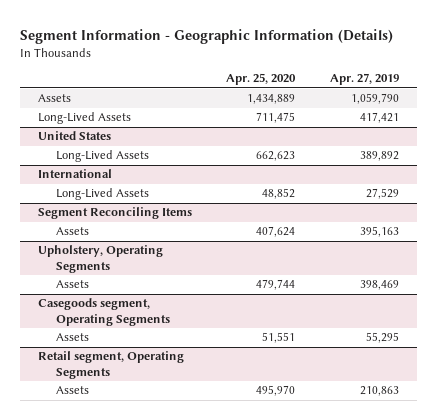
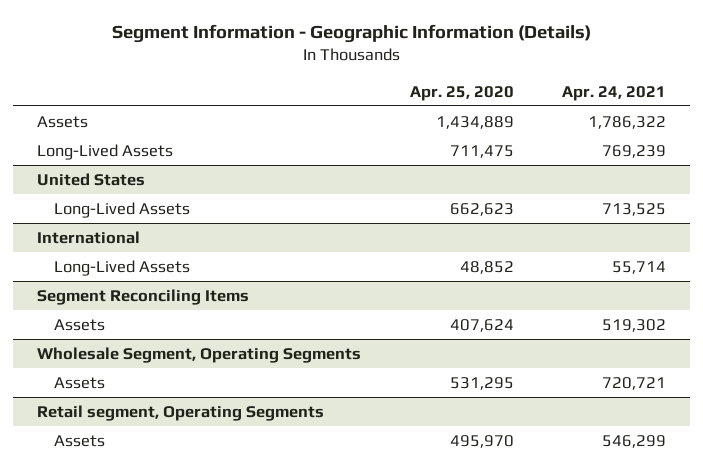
- | Apr. 25, 2020 | Apr. 27, 2019
+ | Apr. 25, 2020 | Apr. 24, 2021
- Upholstery, Operating Segments
- Assets | 479,744 | 398,469
- Casegoods segment, Operating Segments
- Assets | 51,551 | 55,295
+ Wholesale Segment, Operating Segments
+ Assets | 531,295 | 720,721

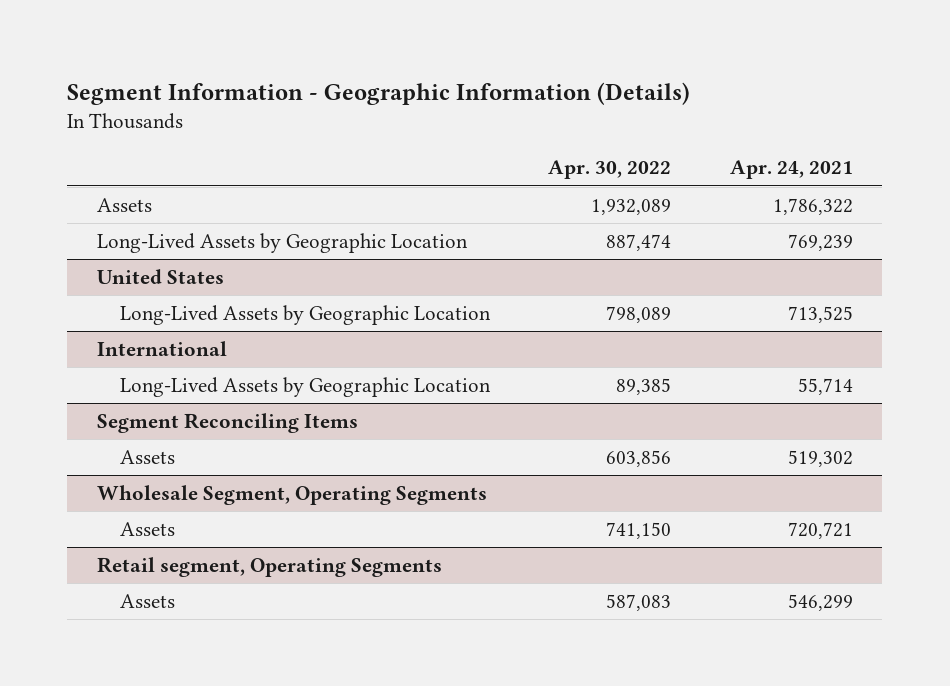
- | Apr. 25, 2020 | Apr. 24, 2021
+ | Apr. 30, 2022 | Apr. 24, 2021
- Long-Lived Assets | 711,475 | 769,239
+ Long-Lived Assets by Geographic Location | 887,474 | 769,239
@ United States
- Long-Lived Assets | 662,623 | 713,525
+ Long-Lived Assets by Geographic Location | 798,089 | 713,525
@ International
- Long-Lived Assets | 48,852 | 55,714
+ Long-Lived Assets by Geographic Location | 89,385 | 55,714

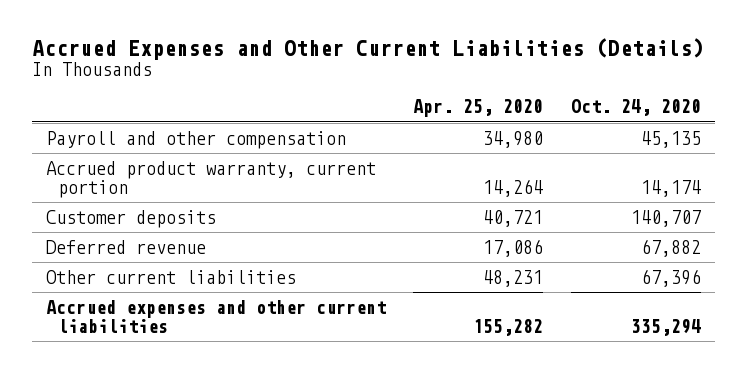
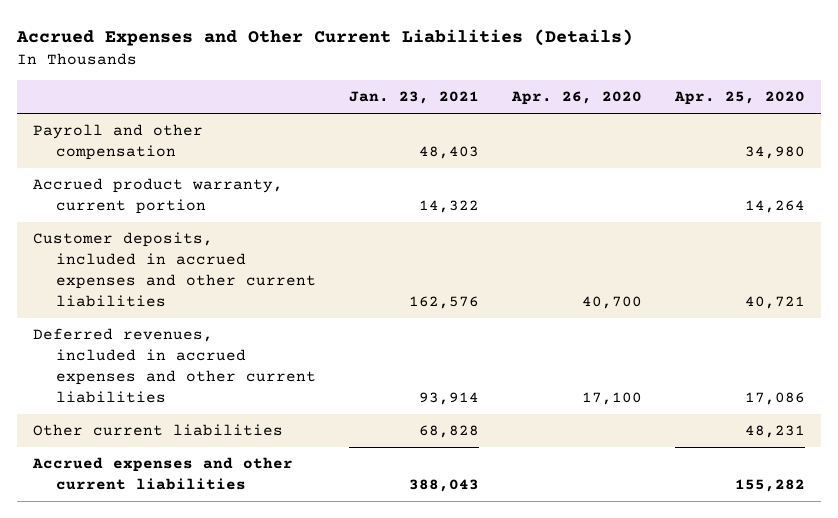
- | Apr. 25, 2020 | Oct. 24, 2020
+ | Jan. 23, 2021 | Apr. 26, 2020 | Apr. 25, 2020
- Customer deposits | 40,721 | 140,707
- Deferred revenue | 17,086 | 67,882
+ Customer deposits, included in accrued expenses and other current liabilities | 162,576 | 40,700 | 40,721
+ Deferred revenues, included in accrued expenses and other current liabilities | 93,914 | 17,100 | 17,086

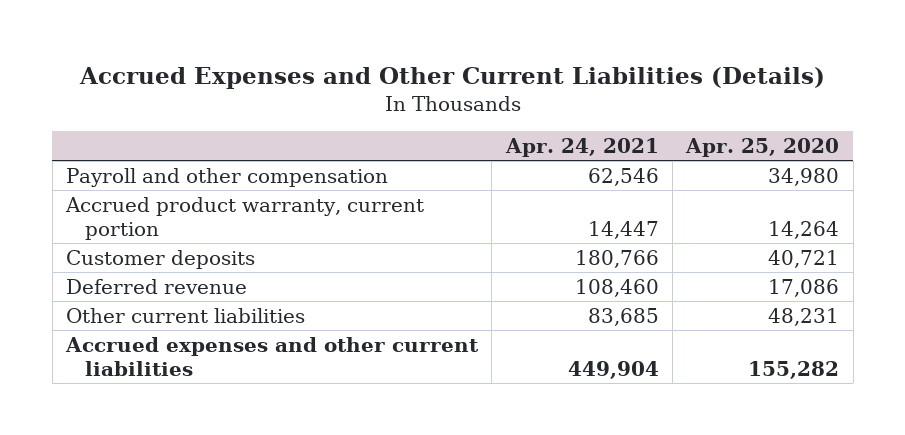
- | Jan. 23, 2021 | Apr. 26, 2020 | Apr. 25, 2020
+ | Apr. 24, 2021 | Apr. 25, 2020
- Customer deposits, included in accrued expenses and other current liabilities | 162,576 | 40,700 | 40,721
- Deferred revenues, included in accrued expenses and other current liabilities | 93,914 | 17,100 | 17,086
+ Customer deposits | 180,766 | 40,721
+ Deferred revenue | 108,460 | 17,086

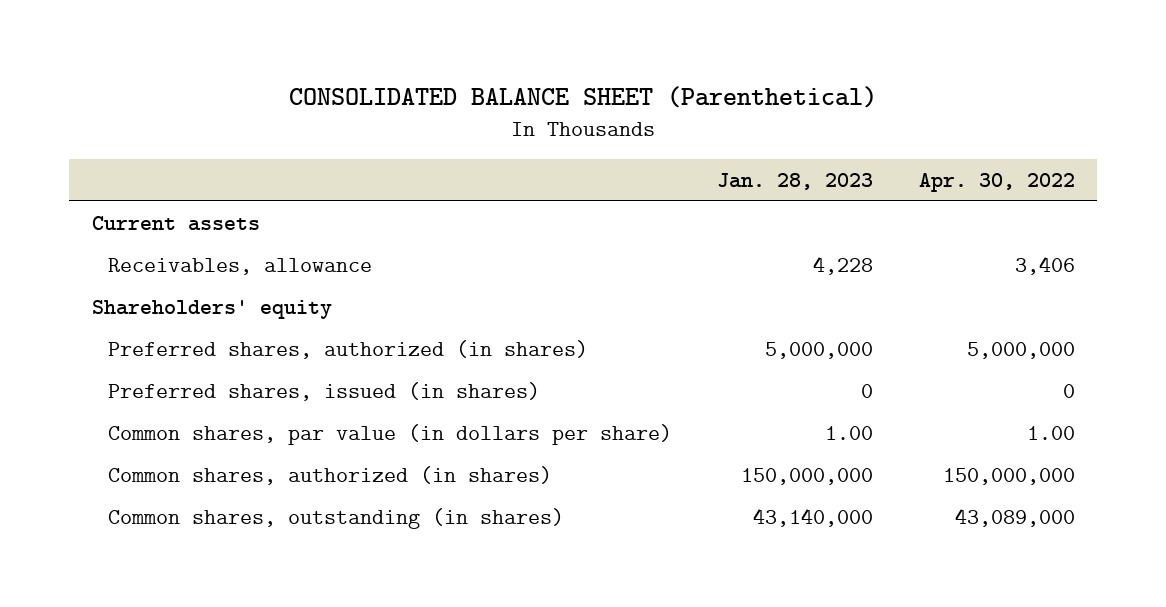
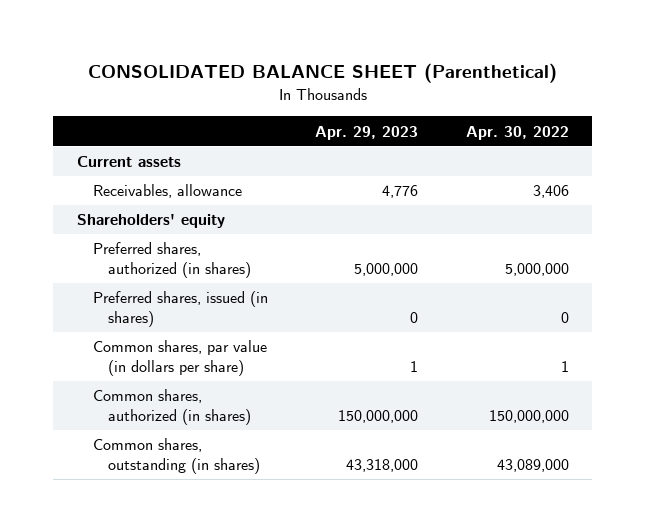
- | Jan. 28, 2023 | Apr. 30, 2022
+ | Apr. 29, 2023 | Apr. 30, 2022
- Common shares, par value (in dollars per share) | 1.00 | 1.00
+ Common shares, par value (in dollars per share) | 1 | 1

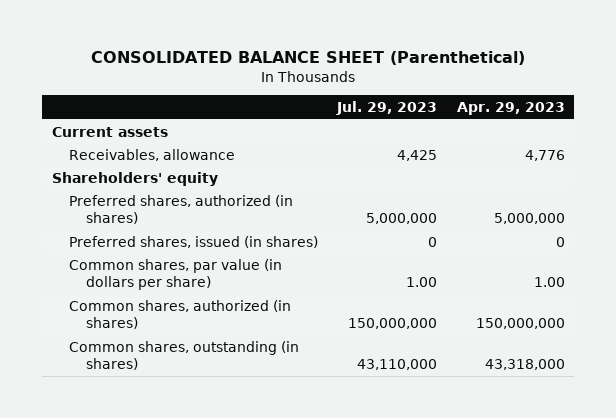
- | Apr. 29, 2023 | Apr. 30, 2022
+ | Jul. 29, 2023 | Apr. 29, 2023
- Common shares, par value (in dollars per share) | 1 | 1
+ Common shares, par value (in dollars per share) | 1.00 | 1.00

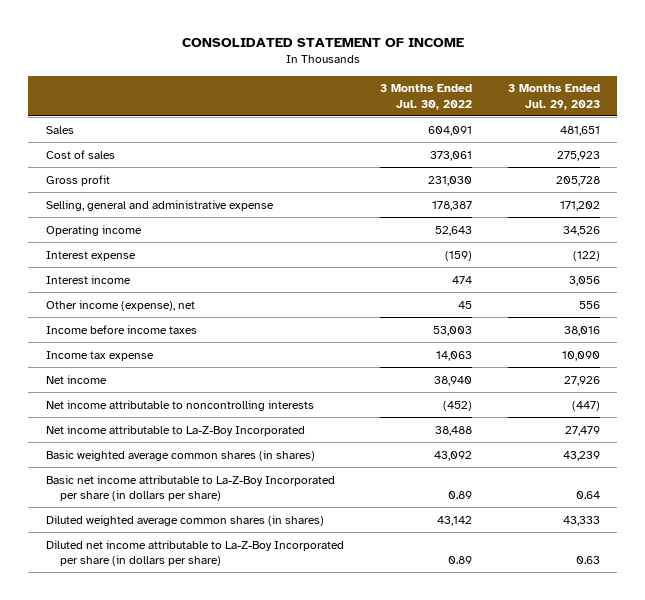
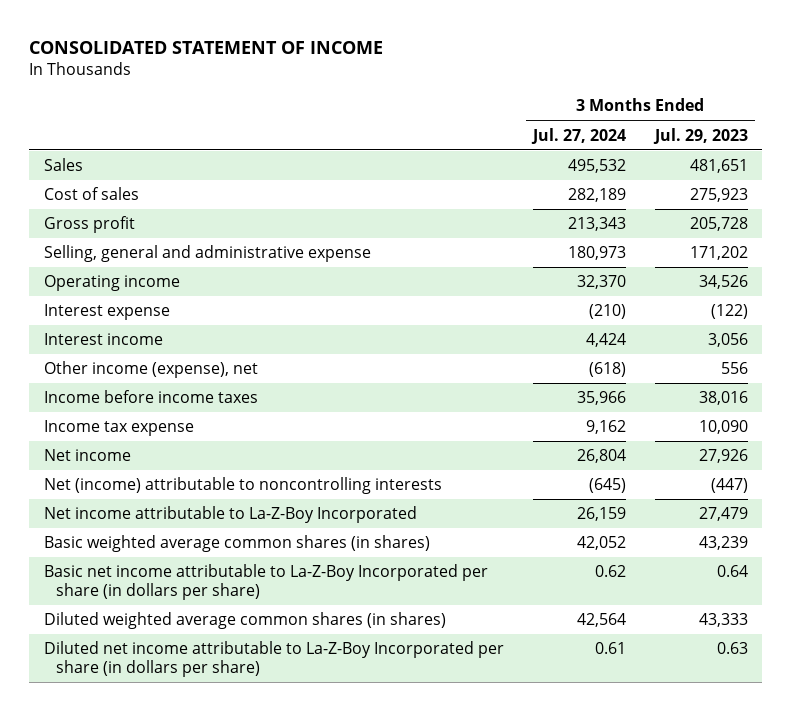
- | 3 Months Ended Jul. 30, 2022 | 3 Months Ended Jul. 29, 2023
+ | 3 Months Ended Jul. 27, 2024 | 3 Months Ended Jul. 29, 2023
- Net income attributable to noncontrolling interests | (452) | (447)
+ Net (income) attributable to noncontrolling interests | (645) | (447)

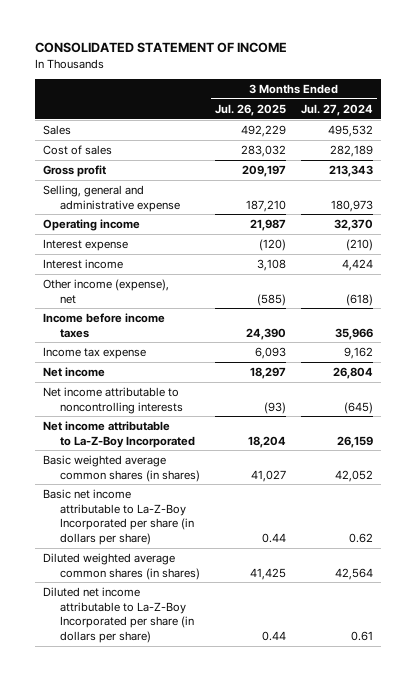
- | 3 Months Ended Jul. 27, 2024 | 3 Months Ended Jul. 29, 2023
+ | 3 Months Ended Jul. 26, 2025 | 3 Months Ended Jul. 27, 2024
- Net (income) attributable to noncontrolling interests | (645) | (447)
+ Net income attributable to noncontrolling interests | (93) | (645)

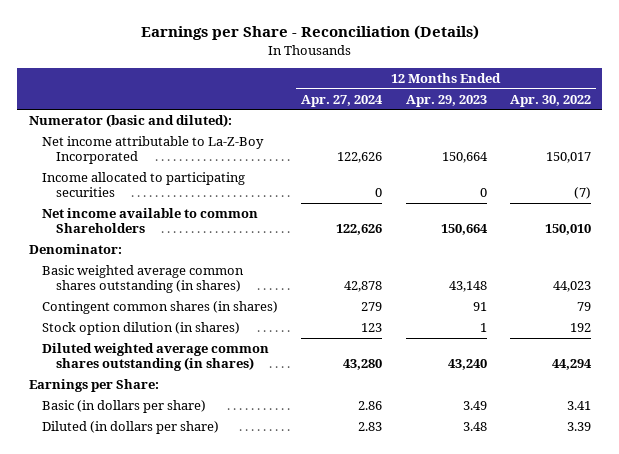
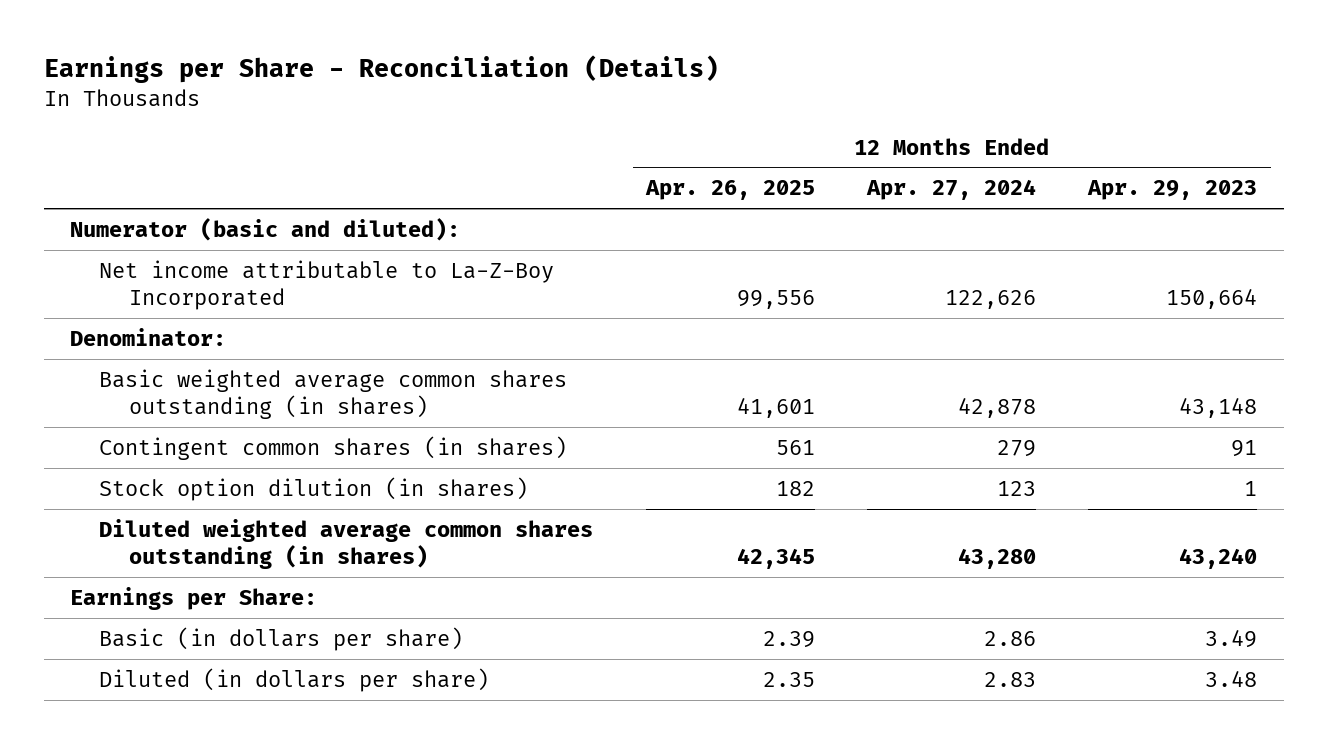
- | 12 Months Ended Apr. 27, 2024 | 12 Months Ended Apr. 29, 2023 | 12 Months Ended Apr. 30, 2022
+ | 12 Months Ended Apr. 26, 2025 | 12 Months Ended Apr. 27, 2024 | 12 Months Ended Apr. 29, 2023
- Income allocated to participating securities | 0 | 0 | (7)
- Net income available to common Shareholders | 122,626 | 150,664 | 150,010

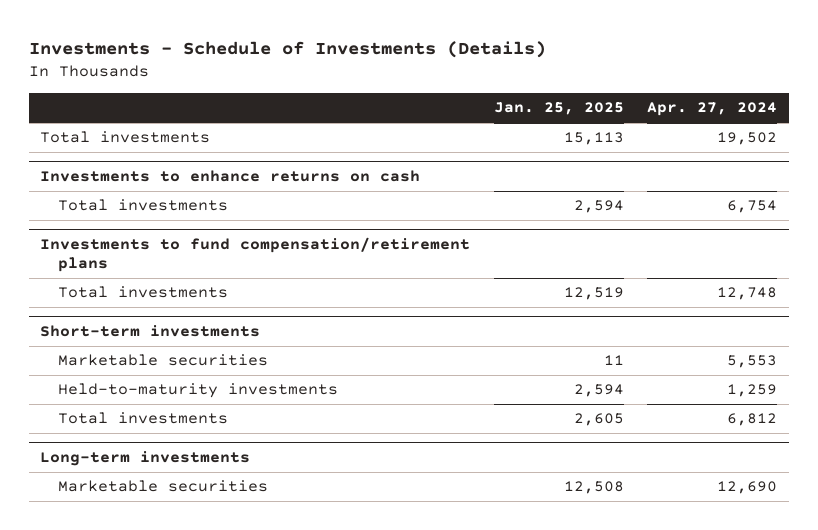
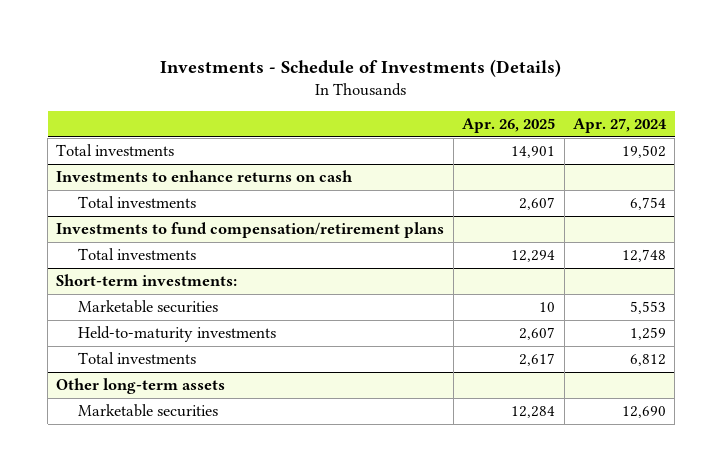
- | Jan. 25, 2025 | Apr. 27, 2024
+ | Apr. 26, 2025 | Apr. 27, 2024
- Short-term investments
+ Short-term investments:
- Long-term investments
+ Other long-term assets

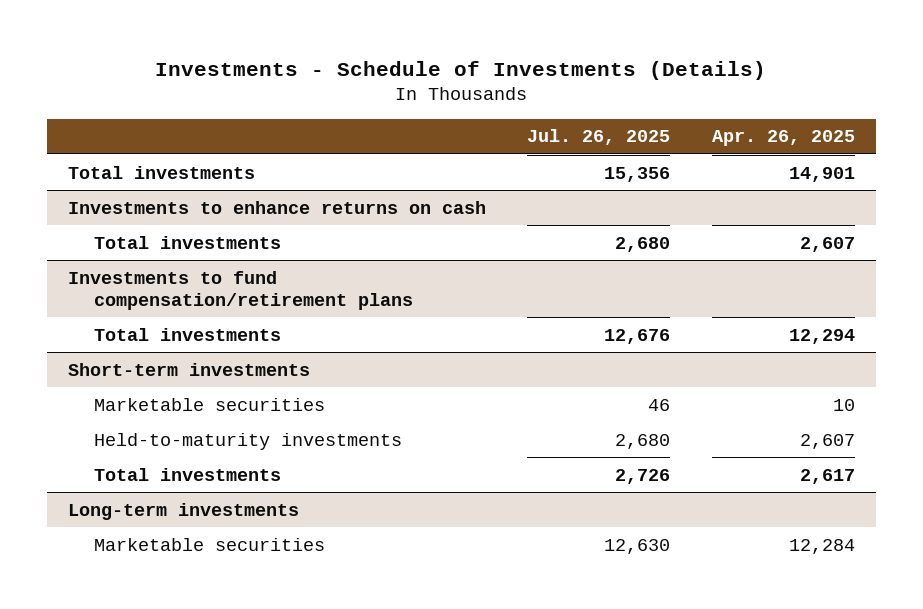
- | Apr. 26, 2025 | Apr. 27, 2024
+ | Jul. 26, 2025 | Apr. 26, 2025
- Short-term investments:
+ Short-term investments
- Other long-term assets
+ Long-term investments

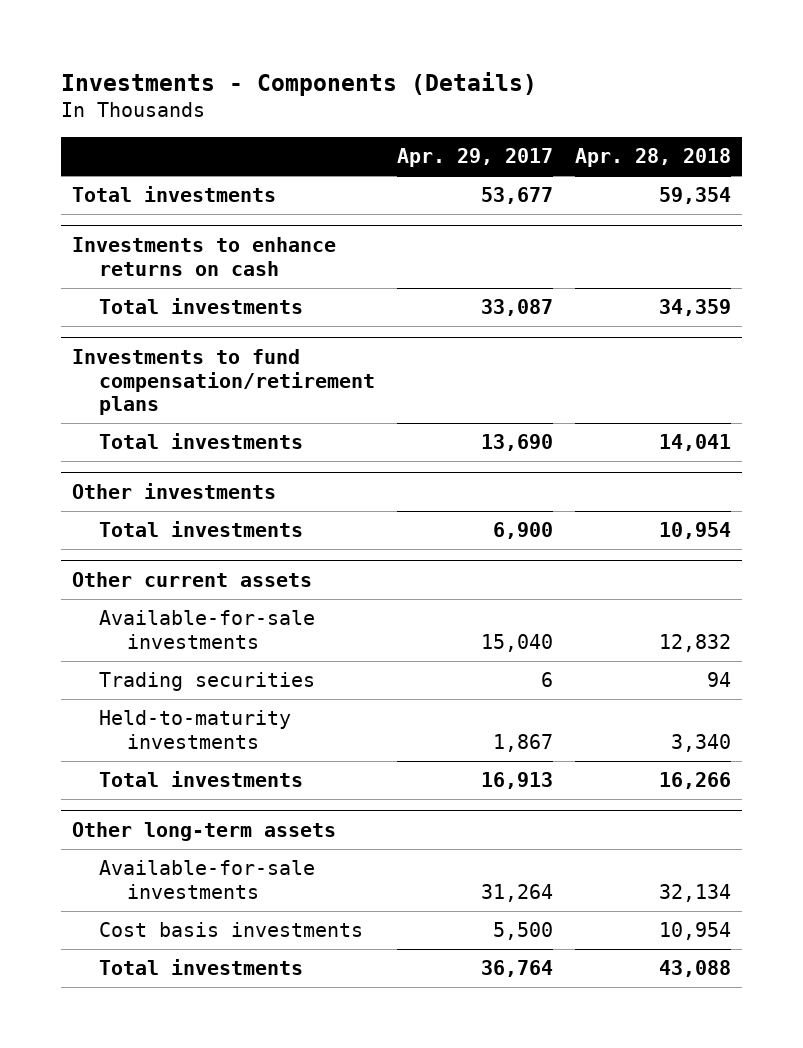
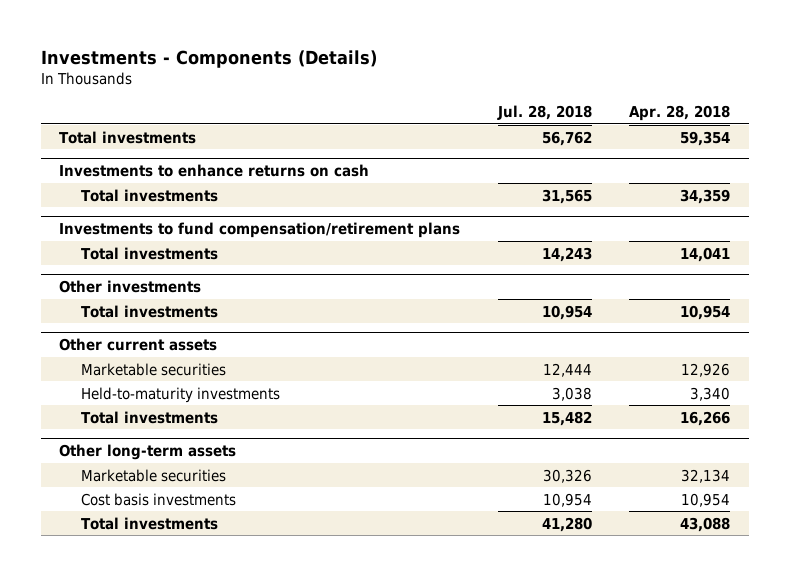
- | Apr. 29, 2017 | Apr. 28, 2018
+ | Jul. 28, 2018 | Apr. 28, 2018
@ Other current assets
- Available-for-sale investments | 15,040 | 12,832
- Trading securities | 6 | 94
+ Marketable securities | 12,444 | 12,926
@ Other long-term assets
- Available-for-sale investments | 31,264 | 32,134
+ Marketable securities | 30,326 | 32,134

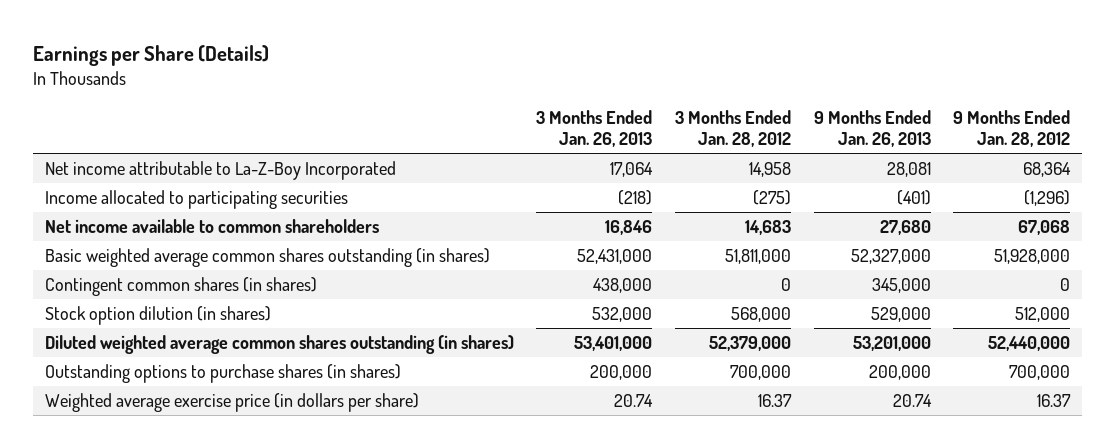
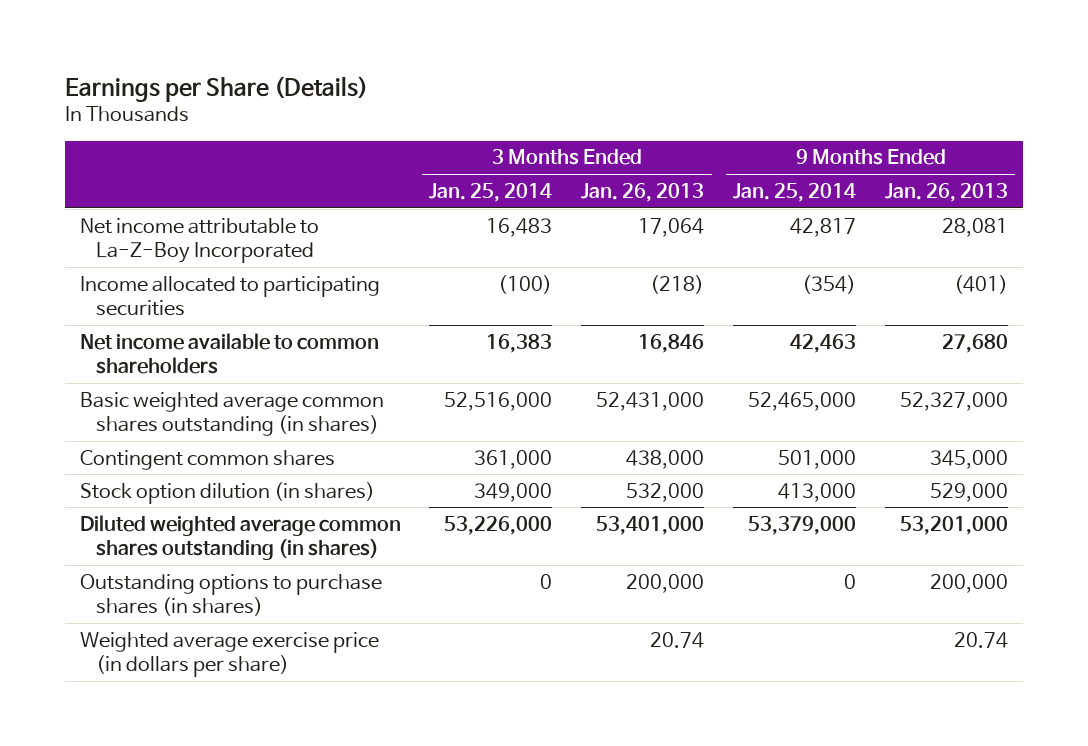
- | 3 Months Ended Jan. 26, 2013 | 3 Months Ended Jan. 28, 2012 | 9 Months Ended Jan. 26, 2013 | 9 Months Ended Jan. 28, 2012
+ | 3 Months Ended Jan. 25, 2014 | 3 Months Ended Jan. 26, 2013 | 9 Months Ended Jan. 25, 2014 | 9 Months Ended Jan. 26, 2013
- Contingent common shares (in shares) | 438,000 | 0 | 345,000 | 0
+ Contingent common shares | 361,000 | 438,000 | 501,000 | 345,000

